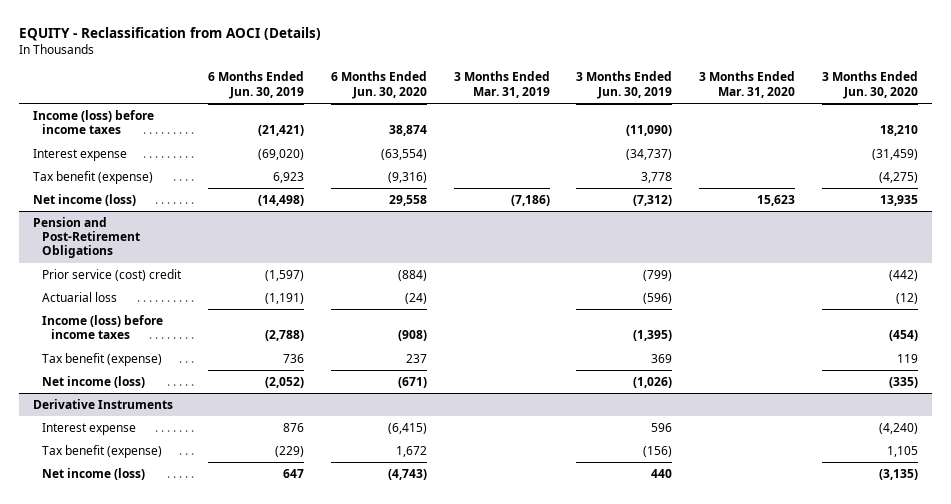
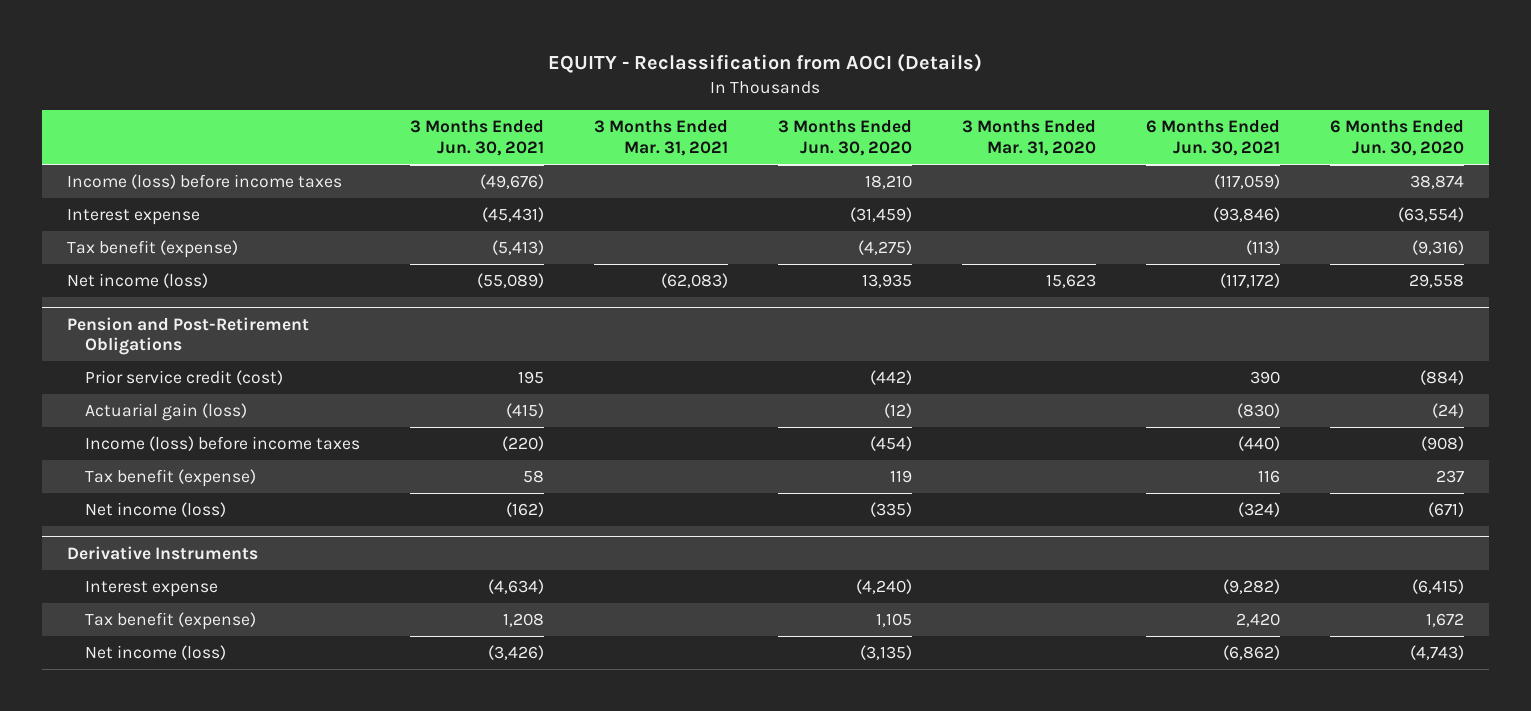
- | 6 Months Ended Jun. 30, 2019 | 6 Months Ended Jun. 30, 2020 | 3 Months Ended Mar. 31, 2019 | 3 Months Ended Jun. 30, 2019 | 3 Months Ended Mar. 31, 2020 | 3 Months Ended Jun. 30, 2020
+ | 3 Months Ended Jun. 30, 2021 | 3 Months Ended Mar. 31, 2021 | 3 Months Ended Jun. 30, 2020 | 3 Months Ended Mar. 31, 2020 | 6 Months Ended Jun. 30, 2021 | 6 Months Ended Jun. 30, 2020
@ Pension and Post-Retirement Obligations
- Prior service (cost) credit | (1,597) | (884) | | (799) | | (442)
- Actuarial loss | (1,191) | (24) | | (596) | | (12)
+ Prior service credit (cost) | 195 | | (442) | | 390 | (884)
+ Actuarial gain (loss) | (415) | | (12) | | (830) | (24)

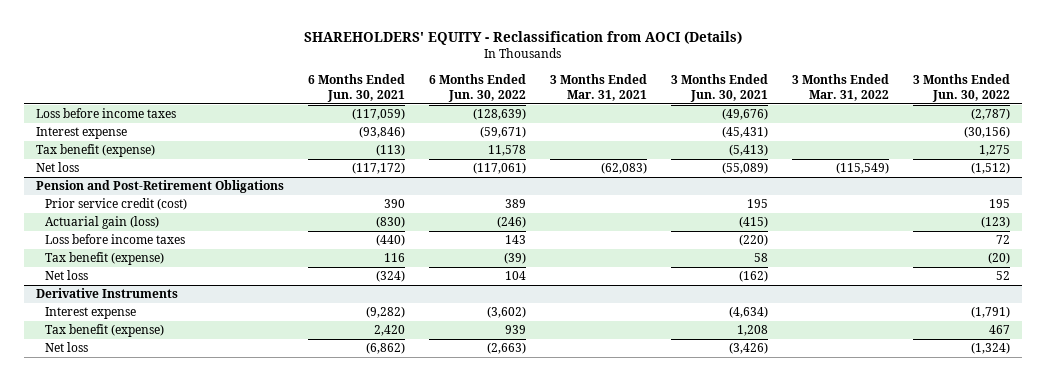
- EQUITY - Reclassification from AOCI (Details)
+ SHAREHOLDERS' EQUITY - Reclassification from AOCI (Details)
- | 3 Months Ended Jun. 30, 2021 | 3 Months Ended Mar. 31, 2021 | 3 Months Ended Jun. 30, 2020 | 3 Months Ended Mar. 31, 2020 | 6 Months Ended Jun. 30, 2021 | 6 Months Ended Jun. 30, 2020
+ | 6 Months Ended Jun. 30, 2021 | 6 Months Ended Jun. 30, 2022 | 3 Months Ended Mar. 31, 2021 | 3 Months Ended Jun. 30, 2021 | 3 Months Ended Mar. 31, 2022 | 3 Months Ended Jun. 30, 2022
- Income (loss) before income taxes | (49,676) | | 18,210 | | (117,059) | 38,874
+ Loss before income taxes | (117,059) | (128,639) | | (49,676) | | (2,787)
- Net income (loss) | (55,089) | (62,083) | 13,935 | 15,623 | (117,172) | 29,558
+ Net loss | (117,172) | (117,061) | (62,083) | (55,089) | (115,549) | (1,512)
@ Pension and Post-Retirement Obligations
- Income (loss) before income taxes | (220) | | (454) | | (440) | (908)
+ Loss before income taxes | (440) | 143 | | (220) | | 72
- Net income (loss) | (162) | | (335) | | (324) | (671)
+ Net loss | (324) | 104 | | (162) | | 52
@ Derivative Instruments
- Net income (loss) | (3,426) | | (3,135) | | (6,862) | (4,743)
+ Net loss | (6,862) | (2,663) | | (3,426) | | (1,324)

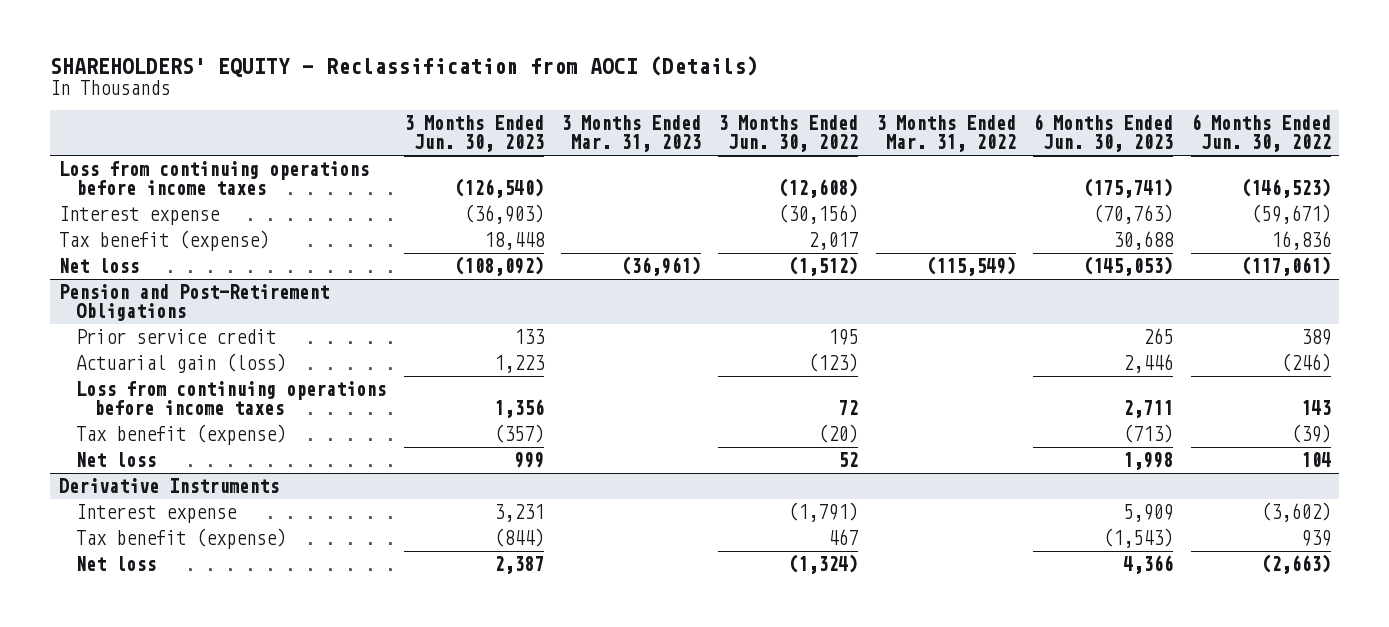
- | 6 Months Ended Jun. 30, 2021 | 6 Months Ended Jun. 30, 2022 | 3 Months Ended Mar. 31, 2021 | 3 Months Ended Jun. 30, 2021 | 3 Months Ended Mar. 31, 2022 | 3 Months Ended Jun. 30, 2022
+ | 3 Months Ended Jun. 30, 2023 | 3 Months Ended Mar. 31, 2023 | 3 Months Ended Jun. 30, 2022 | 3 Months Ended Mar. 31, 2022 | 6 Months Ended Jun. 30, 2023 | 6 Months Ended Jun. 30, 2022
- Loss before income taxes | (117,059) | (128,639) | | (49,676) | | (2,787)
+ Loss from continuing operations before income taxes | (126,540) | | (12,608) | | (175,741) | (146,523)
- Tax benefit (expense) | (113) | 11,578 | | (5,413) | | 1,275
+ Tax benefit (expense) | 18,448 | | 2,017 | | 30,688 | 16,836
@ Pension and Post-Retirement Obligations
- Prior service credit (cost) | 390 | 389 | | 195 | | 195
+ Prior service credit | 133 | | 195 | | 265 | 389
- Loss before income taxes | (440) | 143 | | (220) | | 72
+ Loss from continuing operations before income taxes | 1,356 | | 72 | | 2,711 | 143

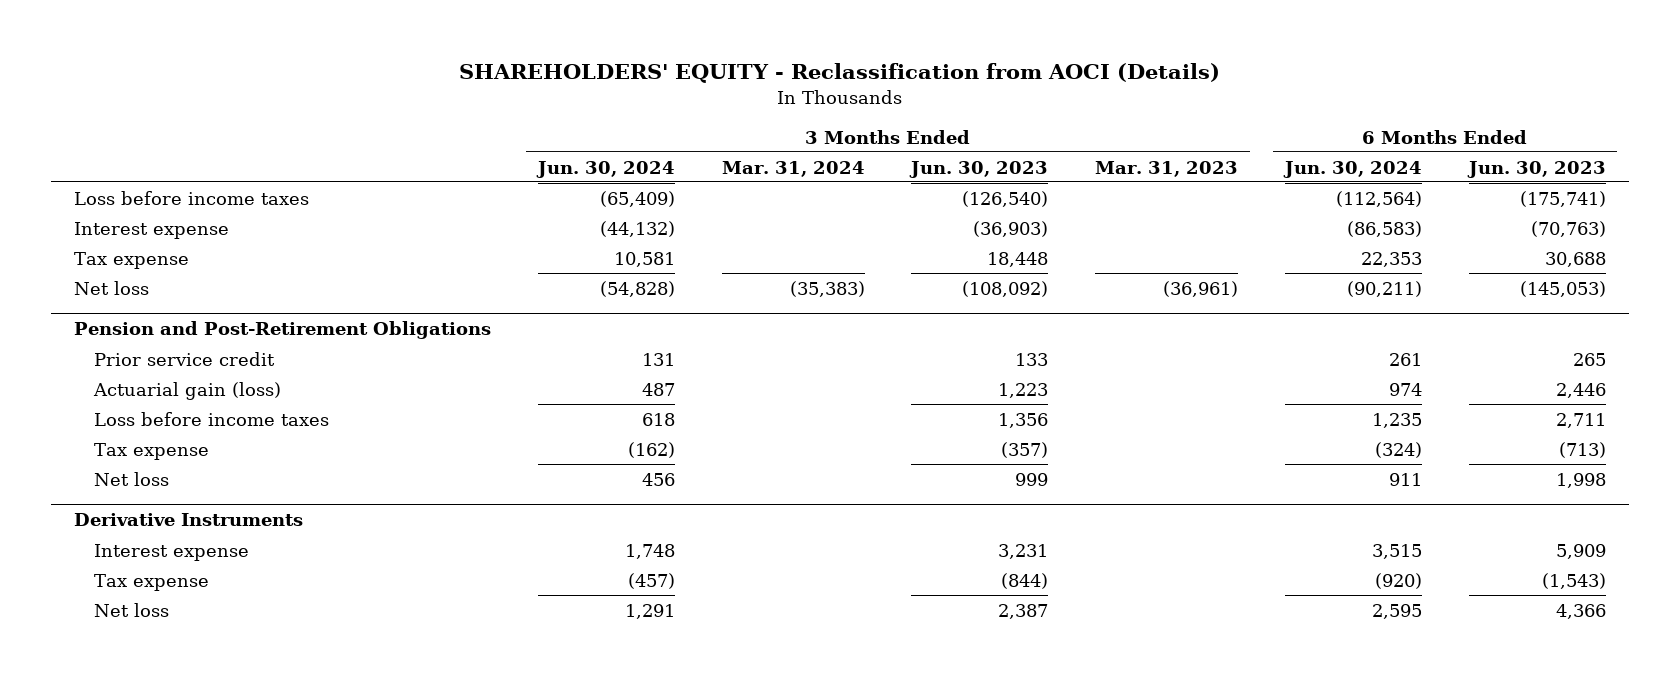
- | 3 Months Ended Jun. 30, 2023 | 3 Months Ended Mar. 31, 2023 | 3 Months Ended Jun. 30, 2022 | 3 Months Ended Mar. 31, 2022 | 6 Months Ended Jun. 30, 2023 | 6 Months Ended Jun. 30, 2022
+ | 3 Months Ended Jun. 30, 2024 | 3 Months Ended Mar. 31, 2024 | 3 Months Ended Jun. 30, 2023 | 3 Months Ended Mar. 31, 2023 | 6 Months Ended Jun. 30, 2024 | 6 Months Ended Jun. 30, 2023
- Loss from continuing operations before income taxes | (126,540) | | (12,608) | | (175,741) | (146,523)
+ Loss before income taxes | (65,409) | | (126,540) | | (112,564) | (175,741)
- Tax benefit (expense) | 18,448 | | 2,017 | | 30,688 | 16,836
+ Tax expense | 10,581 | | 18,448 | | 22,353 | 30,688
@ Pension and Post-Retirement Obligations
- Loss from continuing operations before income taxes | 1,356 | | 72 | | 2,711 | 143
- Tax benefit (expense) | (357) | | (20) | | (713) | (39)
+ Loss before income taxes | 618 | | 1,356 | | 1,235 | 2,711
+ Tax expense | (162) | | (357) | | (324) | (713)
@ Derivative Instruments
- Tax benefit (expense) | (844) | | 467 | | (1,543) | 939
+ Tax expense | (457) | | (844) | | (920) | (1,543)

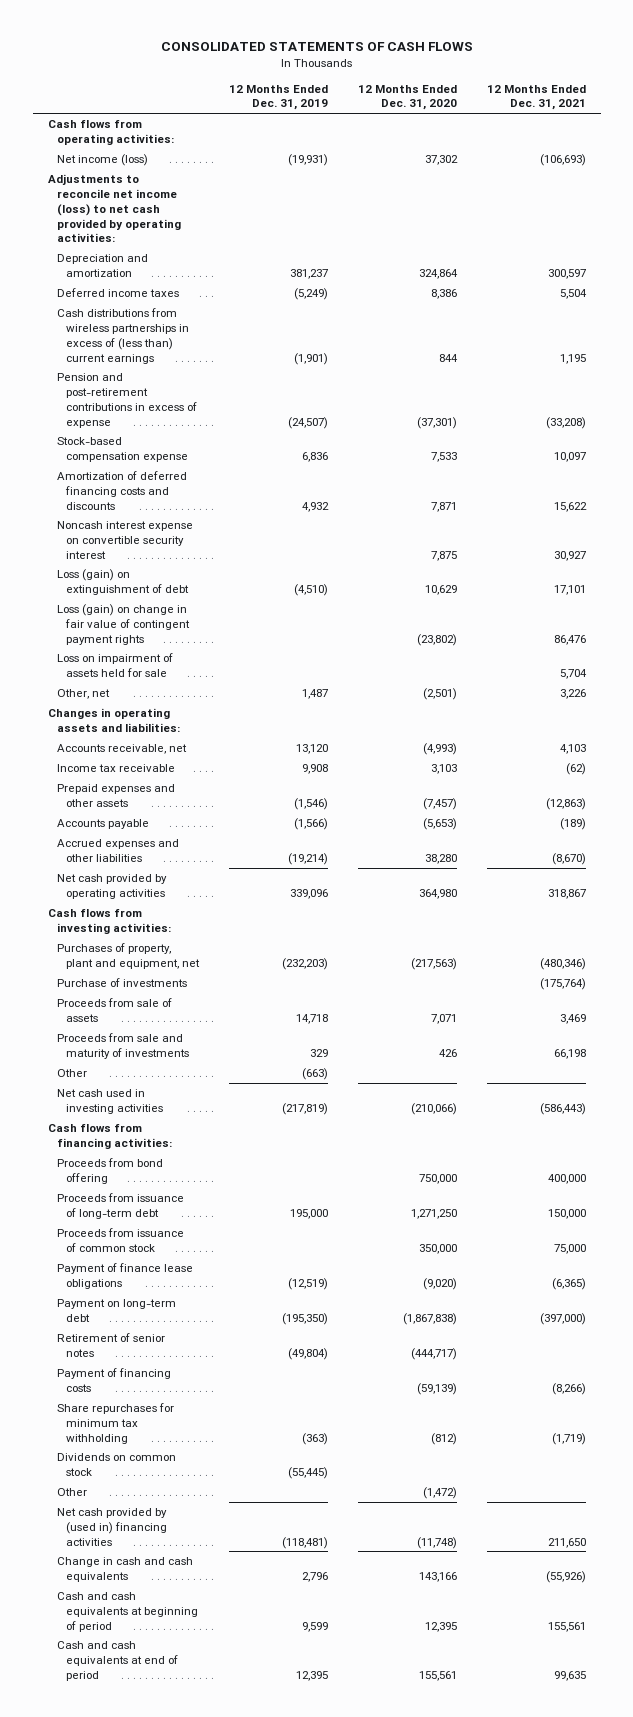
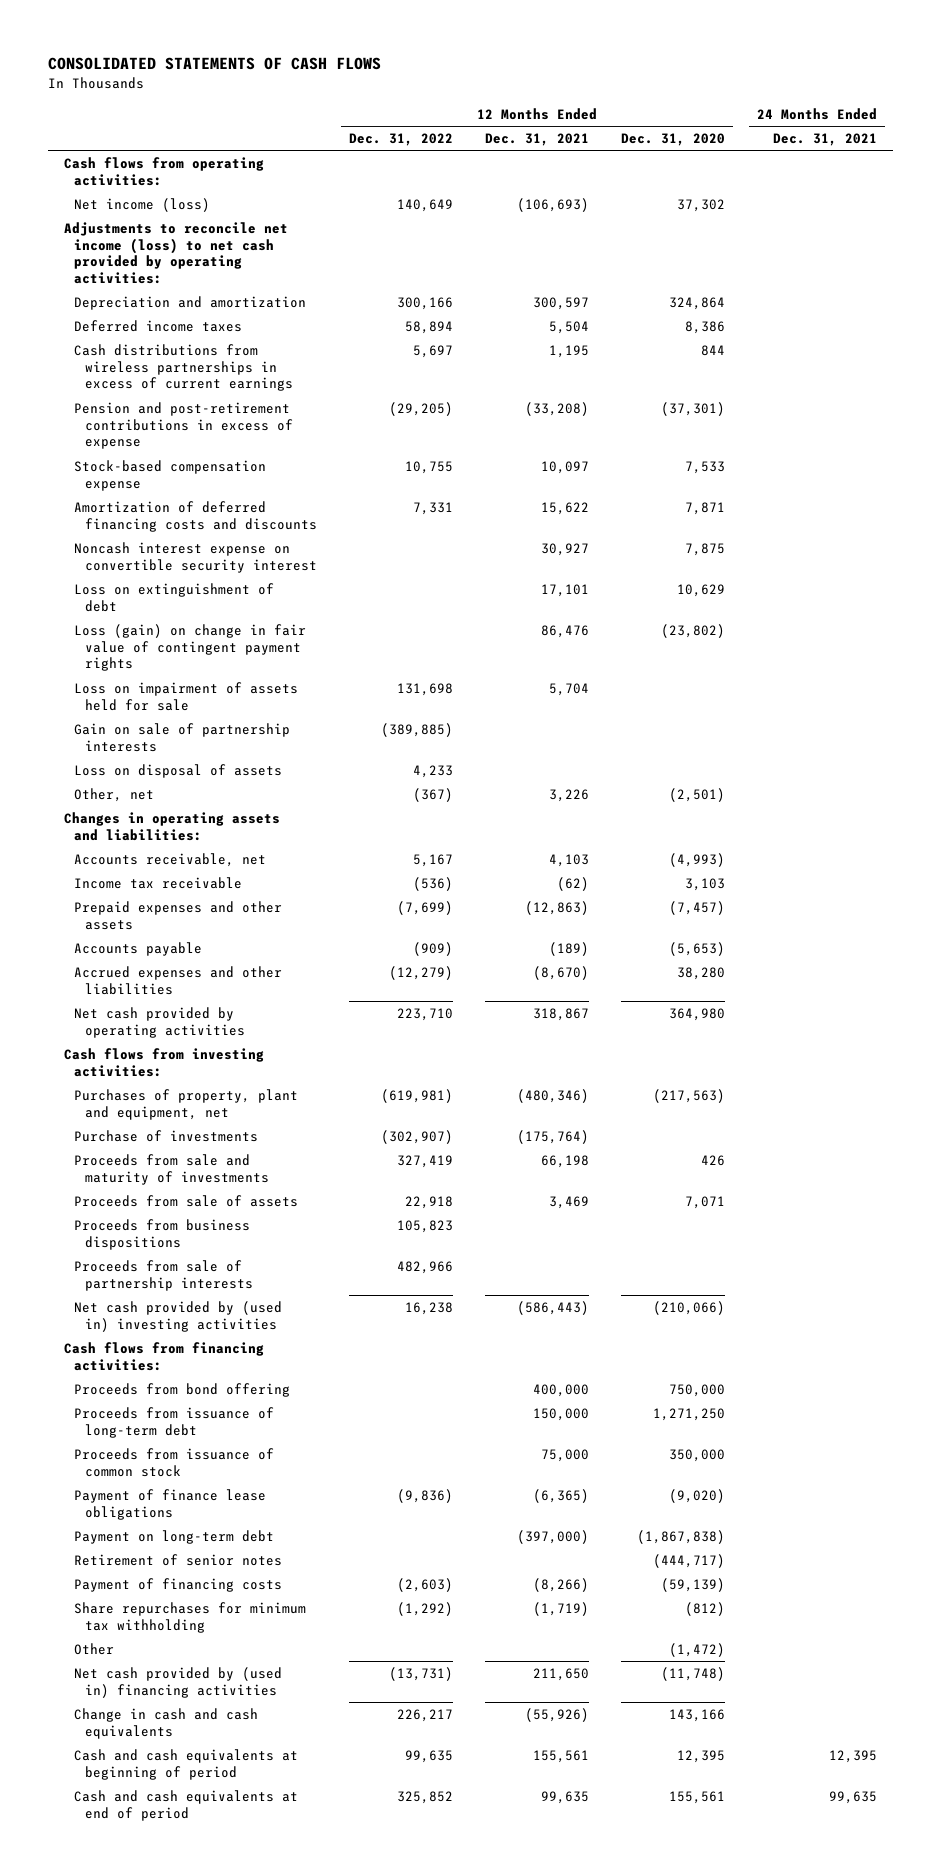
- | 12 Months Ended Dec. 31, 2019 | 12 Months Ended Dec. 31, 2020 | 12 Months Ended Dec. 31, 2021
+ | 12 Months Ended Dec. 31, 2022 | 12 Months Ended Dec. 31, 2021 | 12 Months Ended Dec. 31, 2020 | 24 Months Ended Dec. 31, 2021
- Cash distributions from wireless partnerships in excess of (less than) current earnings | (1,901) | 844 | 1,195
+ Cash distributions from wireless partnerships in excess of current earnings | 5,697 | 1,195 | 844 |
- Loss (gain) on extinguishment of debt | (4,510) | 10,629 | 17,101
+ Loss on extinguishment of debt | | 17,101 | 10,629 |
+ Gain on sale of partnership interests | (389,885) | | |
+ Loss on disposal of assets | 4,233 | | |
- Other | (663) | |
- Net cash used in investing activities | (217,819) | (210,066) | (586,443)
moved down: Proceeds from sale of assets | 22,918 | 3,469 | 7,071 |
+ Proceeds from business dispositions | 105,823 | | |
+ Proceeds from sale of partnership interests | 482,966 | | |
+ Net cash provided by (used in) investing activities | 16,238 | (586,443) | (210,066) |
- Dividends on common stock | (55,445) | |

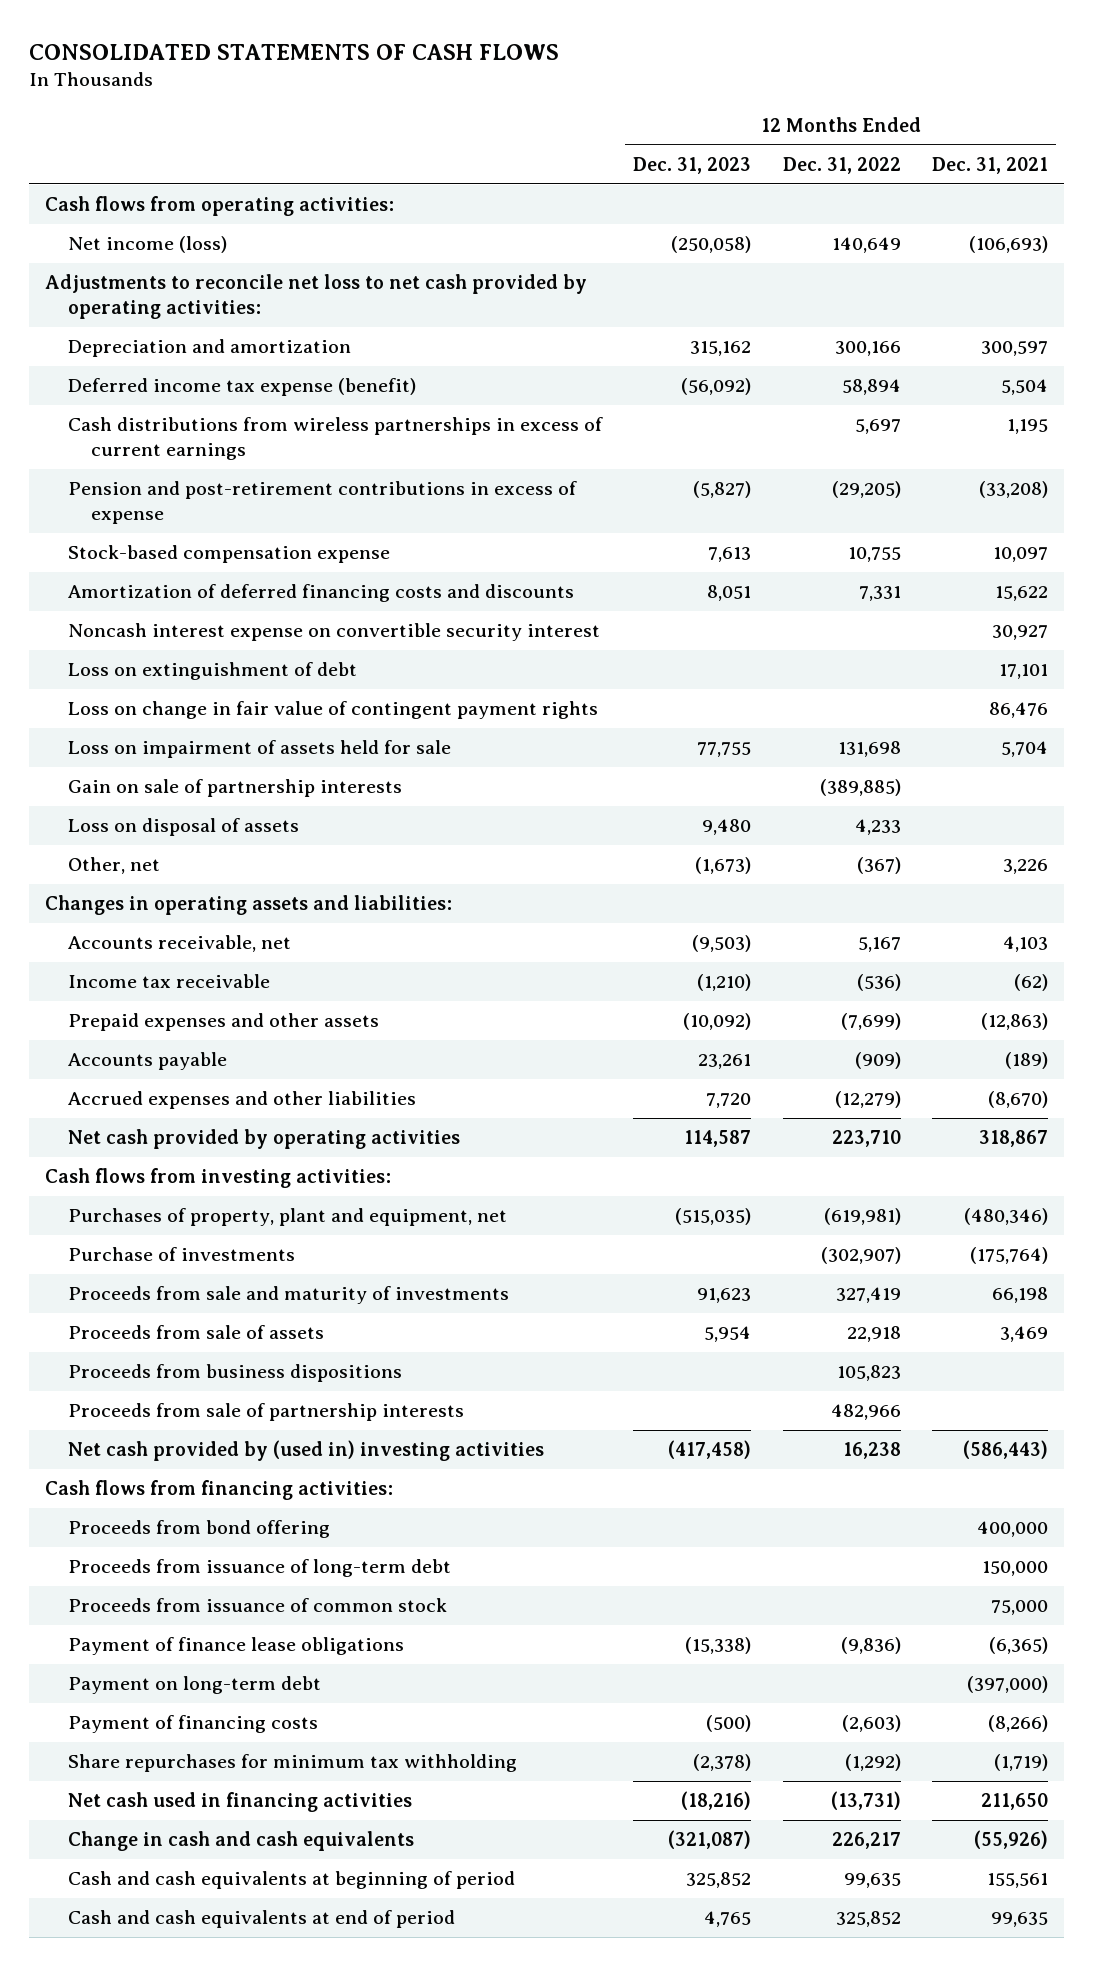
- | 12 Months Ended Dec. 31, 2022 | 12 Months Ended Dec. 31, 2021 | 12 Months Ended Dec. 31, 2020 | 24 Months Ended Dec. 31, 2021
+ | 12 Months Ended Dec. 31, 2023 | 12 Months Ended Dec. 31, 2022 | 12 Months Ended Dec. 31, 2021
- Adjustments to reconcile net income (loss) to net cash provided by operating activities:
+ Adjustments to reconcile net loss to net cash provided by operating activities:
- Deferred income taxes | 58,894 | 5,504 | 8,386 |
+ Deferred income tax expense (benefit) | (56,092) | 58,894 | 5,504
- Loss (gain) on change in fair value of contingent payment rights | | 86,476 | (23,802) |
+ Loss on change in fair value of contingent payment rights | | | 86,476
- Retirement of senior notes | | | (444,717) |
- Other | | | (1,472) |
- Net cash provided by (used in) financing activities | (13,731) | 211,650 | (11,748) |
+ Net cash used in financing activities | (18,216) | (13,731) | 211,650

